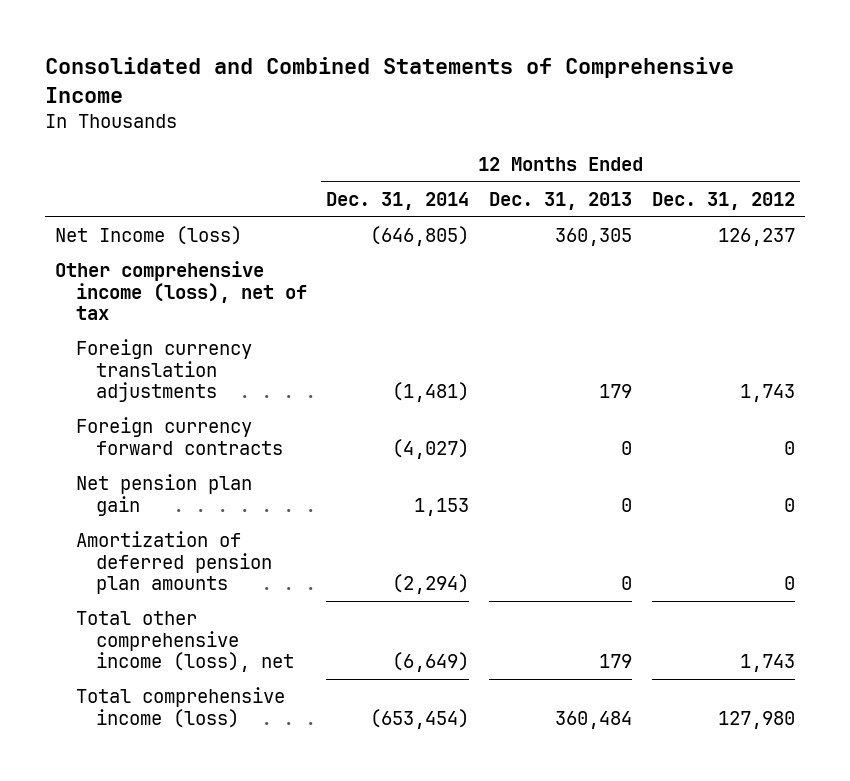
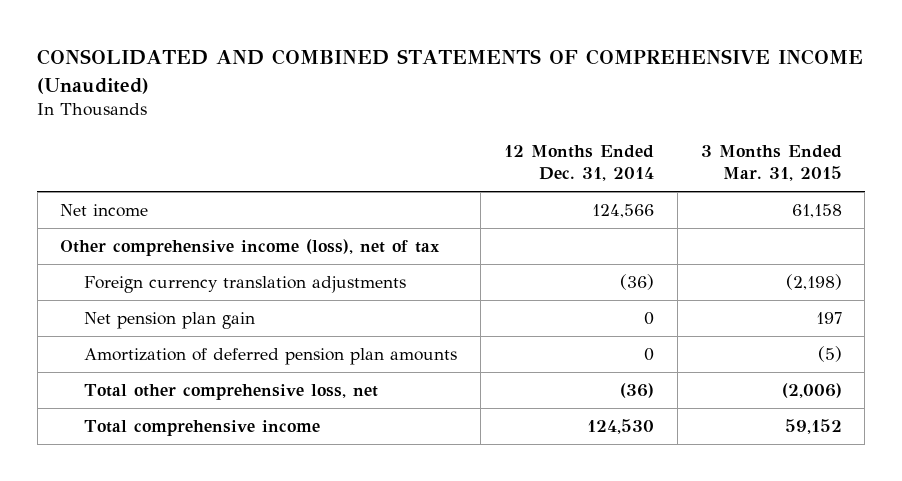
- Consolidated and Combined Statements of Comprehensive Income
+ CONSOLIDATED AND COMBINED STATEMENTS OF COMPREHENSIVE INCOME (Unaudited)
- | 12 Months Ended Dec. 31, 2014 | 12 Months Ended Dec. 31, 2013 | 12 Months Ended Dec. 31, 2012
+ | 12 Months Ended Dec. 31, 2014 | 3 Months Ended Mar. 31, 2015
- Net Income (loss) | (646,805) | 360,305 | 126,237
+ Net income | 124,566 | 61,158
- Foreign currency translation adjustments | (1,481) | 179 | 1,743
- Foreign currency forward contracts | (4,027) | 0 | 0
- Net pension plan gain | 1,153 | 0 | 0
- Amortization of deferred pension plan amounts | (2,294) | 0 | 0
- Total other comprehensive income (loss), net | (6,649) | 179 | 1,743
- Total comprehensive income (loss) | (653,454) | 360,484 | 127,980
+ Foreign currency translation adjustments | (36) | (2,198)
+ Net pension plan gain | 0 | 197
+ Amortization of deferred pension plan amounts | 0 | (5)
+ Total other comprehensive loss, net | (36) | (2,006)
+ Total comprehensive income | 124,530 | 59,152

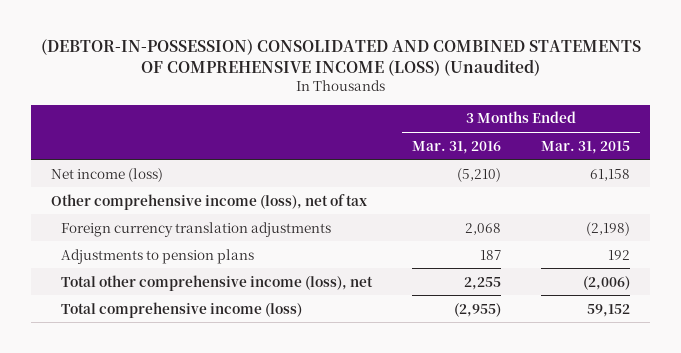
- CONSOLIDATED AND COMBINED STATEMENTS OF COMPREHENSIVE INCOME (Unaudited)
+ (DEBTOR-IN-POSSESSION) CONSOLIDATED AND COMBINED STATEMENTS OF COMPREHENSIVE INCOME (LOSS) (Unaudited)
- | 12 Months Ended Dec. 31, 2014 | 3 Months Ended Mar. 31, 2015
+ | 3 Months Ended Mar. 31, 2016 | 3 Months Ended Mar. 31, 2015
- Net income | 124,566 | 61,158
+ Net income (loss) | (5,210) | 61,158
- Net pension plan gain | 0 | 197
- Amortization of deferred pension plan amounts | 0 | (5)
- Total other comprehensive loss, net | (36) | (2,006)
- Total comprehensive income | 124,530 | 59,152
+ Adjustments to pension plans | 187 | 192
+ Total other comprehensive income (loss), net | 2,255 | (2,006)
+ Total comprehensive income (loss) | (2,955) | 59,152

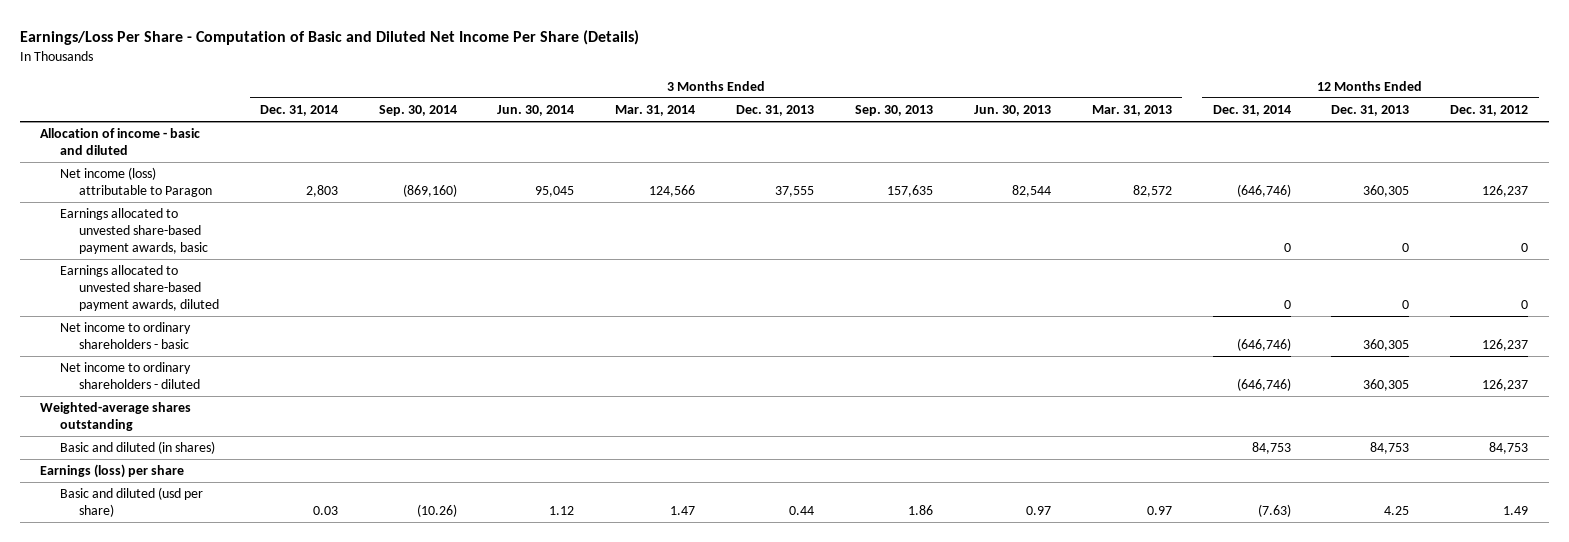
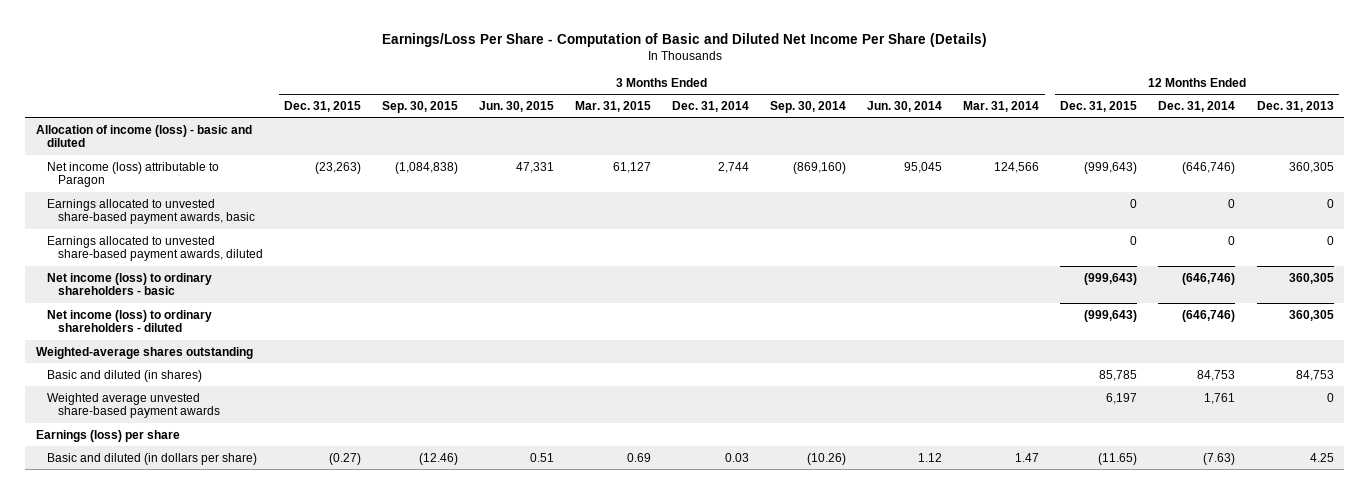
- | 3 Months Ended Dec. 31, 2014 | 3 Months Ended Sep. 30, 2014 | 3 Months Ended Jun. 30, 2014 | 3 Months Ended Mar. 31, 2014 | 3 Months Ended Dec. 31, 2013 | 3 Months Ended Sep. 30, 2013 | 3 Months Ended Jun. 30, 2013 | 3 Months Ended Mar. 31, 2013 | 12 Months Ended Dec. 31, 2014 | 12 Months Ended Dec. 31, 2013 | 12 Months Ended Dec. 31, 2012
+ | 3 Months Ended Dec. 31, 2015 | 3 Months Ended Sep. 30, 2015 | 3 Months Ended Jun. 30, 2015 | 3 Months Ended Mar. 31, 2015 | 3 Months Ended Dec. 31, 2014 | 3 Months Ended Sep. 30, 2014 | 3 Months Ended Jun. 30, 2014 | 3 Months Ended Mar. 31, 2014 | 12 Months Ended Dec. 31, 2015 | 12 Months Ended Dec. 31, 2014 | 12 Months Ended Dec. 31, 2013
- Allocation of income - basic and diluted
- Net income (loss) attributable to Paragon | 2,803 | (869,160) | 95,045 | 124,566 | 37,555 | 157,635 | 82,544 | 82,572 | (646,746) | 360,305 | 126,237
+ Allocation of income (loss) - basic and diluted
+ Net income (loss) attributable to Paragon | (23,263) | (1,084,838) | 47,331 | 61,127 | 2,744 | (869,160) | 95,045 | 124,566 | (999,643) | (646,746) | 360,305
- Net income to ordinary shareholders - basic | | | | | | | | | (646,746) | 360,305 | 126,237
- Net income to ordinary shareholders - diluted | | | | | | | | | (646,746) | 360,305 | 126,237
+ Net income (loss) to ordinary shareholders - basic | | | | | | | | | (999,643) | (646,746) | 360,305
+ Net income (loss) to ordinary shareholders - diluted | | | | | | | | | (999,643) | (646,746) | 360,305
+ Weighted average unvested share-based payment awards | | | | | | | | | 6,197 | 1,761 | 0
- Basic and diluted (usd per share) | 0.03 | (10.26) | 1.12 | 1.47 | 0.44 | 1.86 | 0.97 | 0.97 | (7.63) | 4.25 | 1.49
+ Basic and diluted (in dollars per share) | (0.27) | (12.46) | 0.51 | 0.69 | 0.03 | (10.26) | 1.12 | 1.47 | (11.65) | (7.63) | 4.25

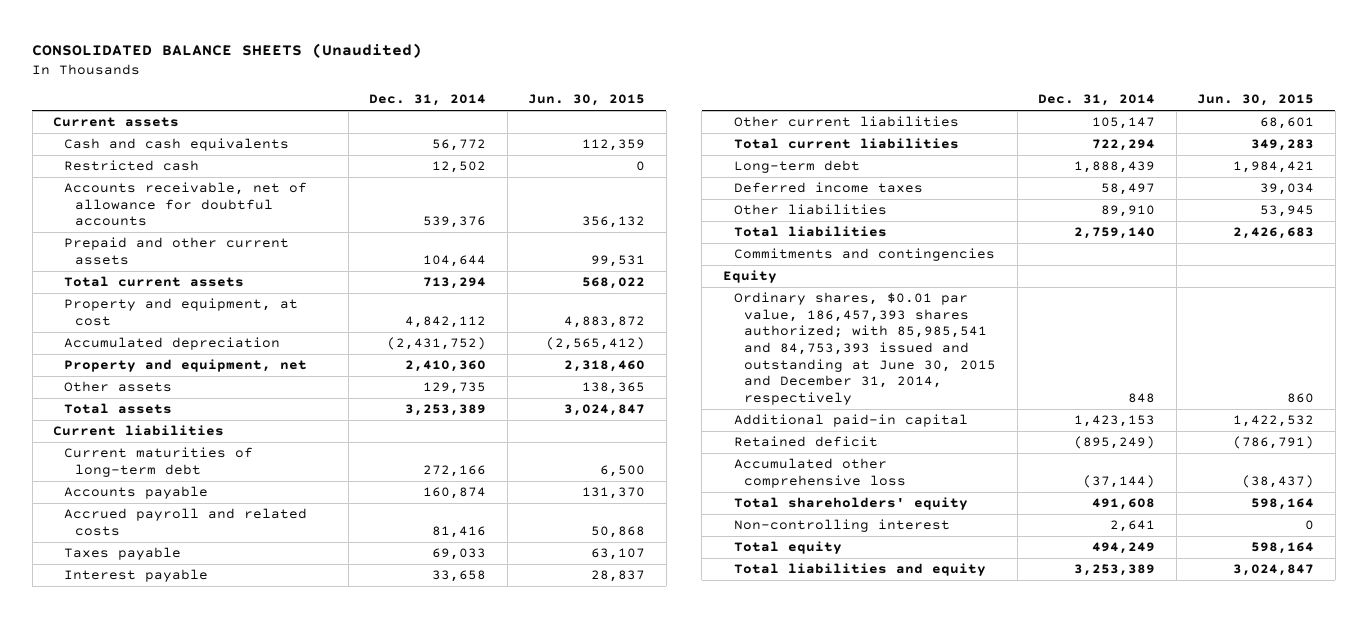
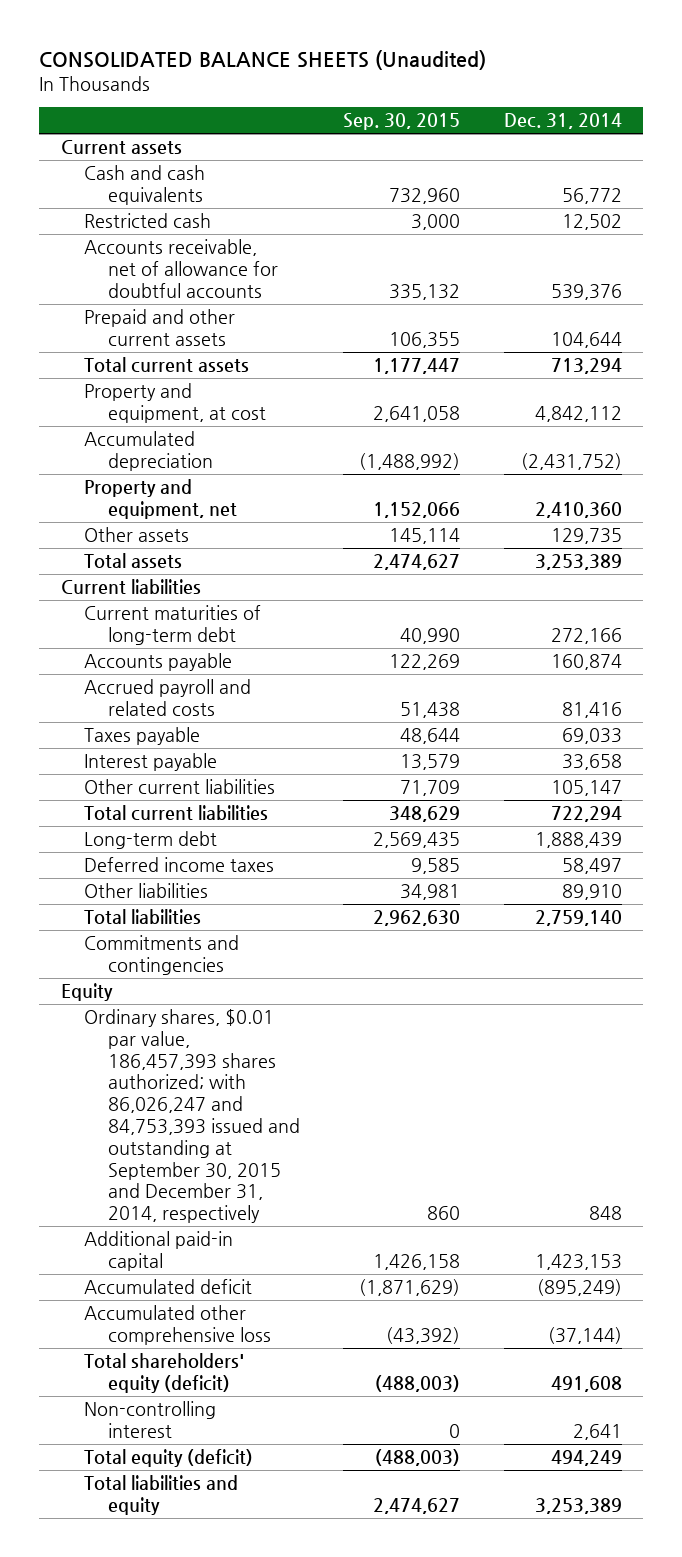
- | Dec. 31, 2014 | Jun. 30, 2015
+ | Sep. 30, 2015 | Dec. 31, 2014
- Ordinary shares, $0.01 par value, 186,457,393 shares authorized; with 85,985,541 and 84,753,393 issued and outstanding at June 30, 2015 and December 31, 2014, respectively | 848 | 860
+ Ordinary shares, $0.01 par value, 186,457,393 shares authorized; with 86,026,247 and 84,753,393 issued and outstanding at September 30, 2015 and December 31, 2014, respectively | 860 | 848
- Retained deficit | (895,249) | (786,791)
+ Accumulated deficit | (1,871,629) | (895,249)
- Total shareholders' equity | 491,608 | 598,164
+ Total shareholders' equity (deficit) | (488,003) | 491,608
- Total equity | 494,249 | 598,164
+ Total equity (deficit) | (488,003) | 494,249

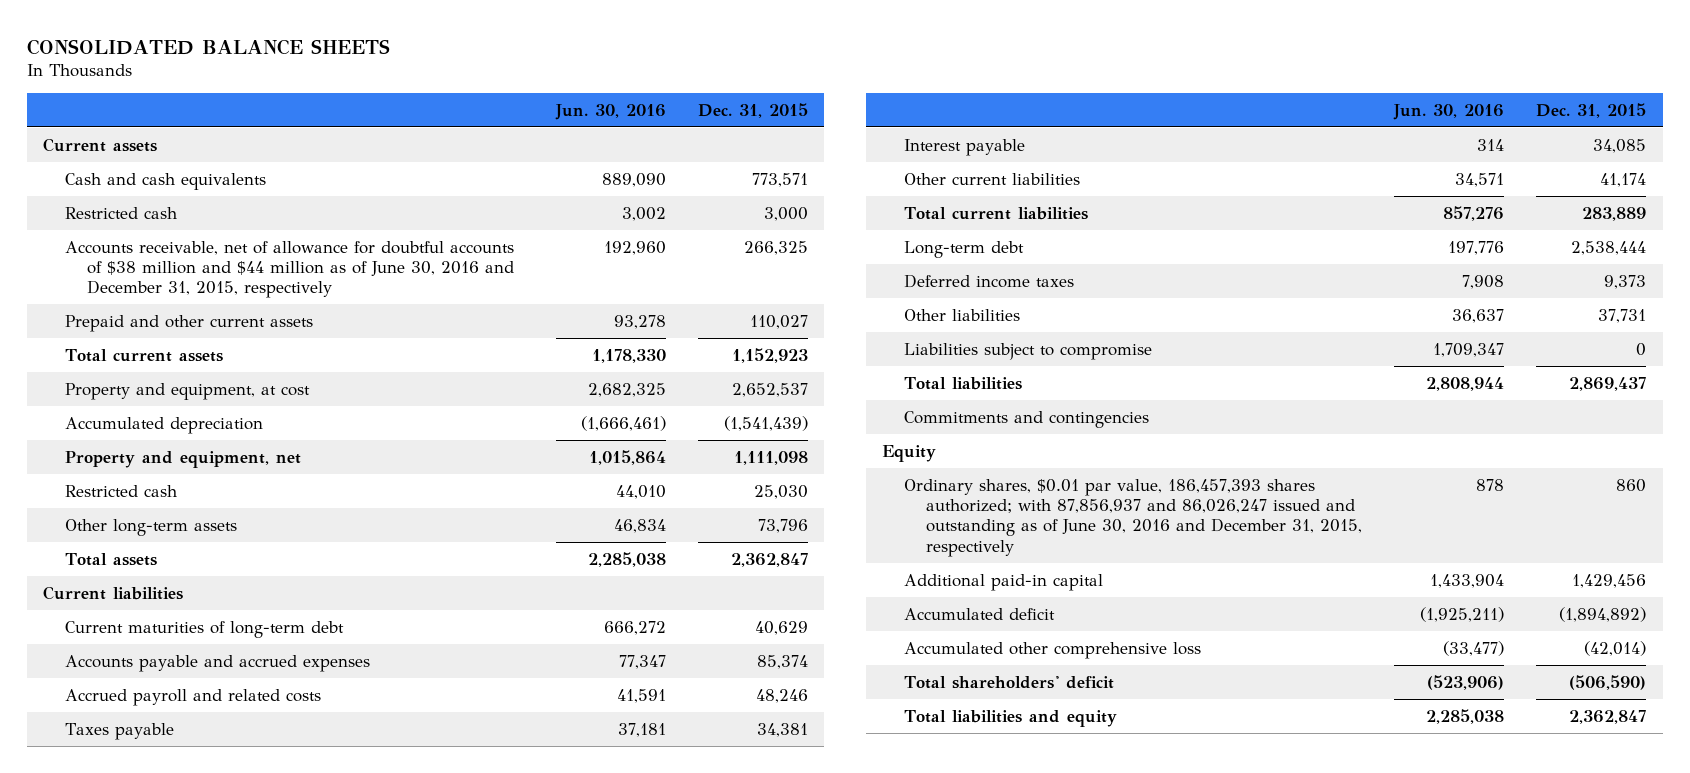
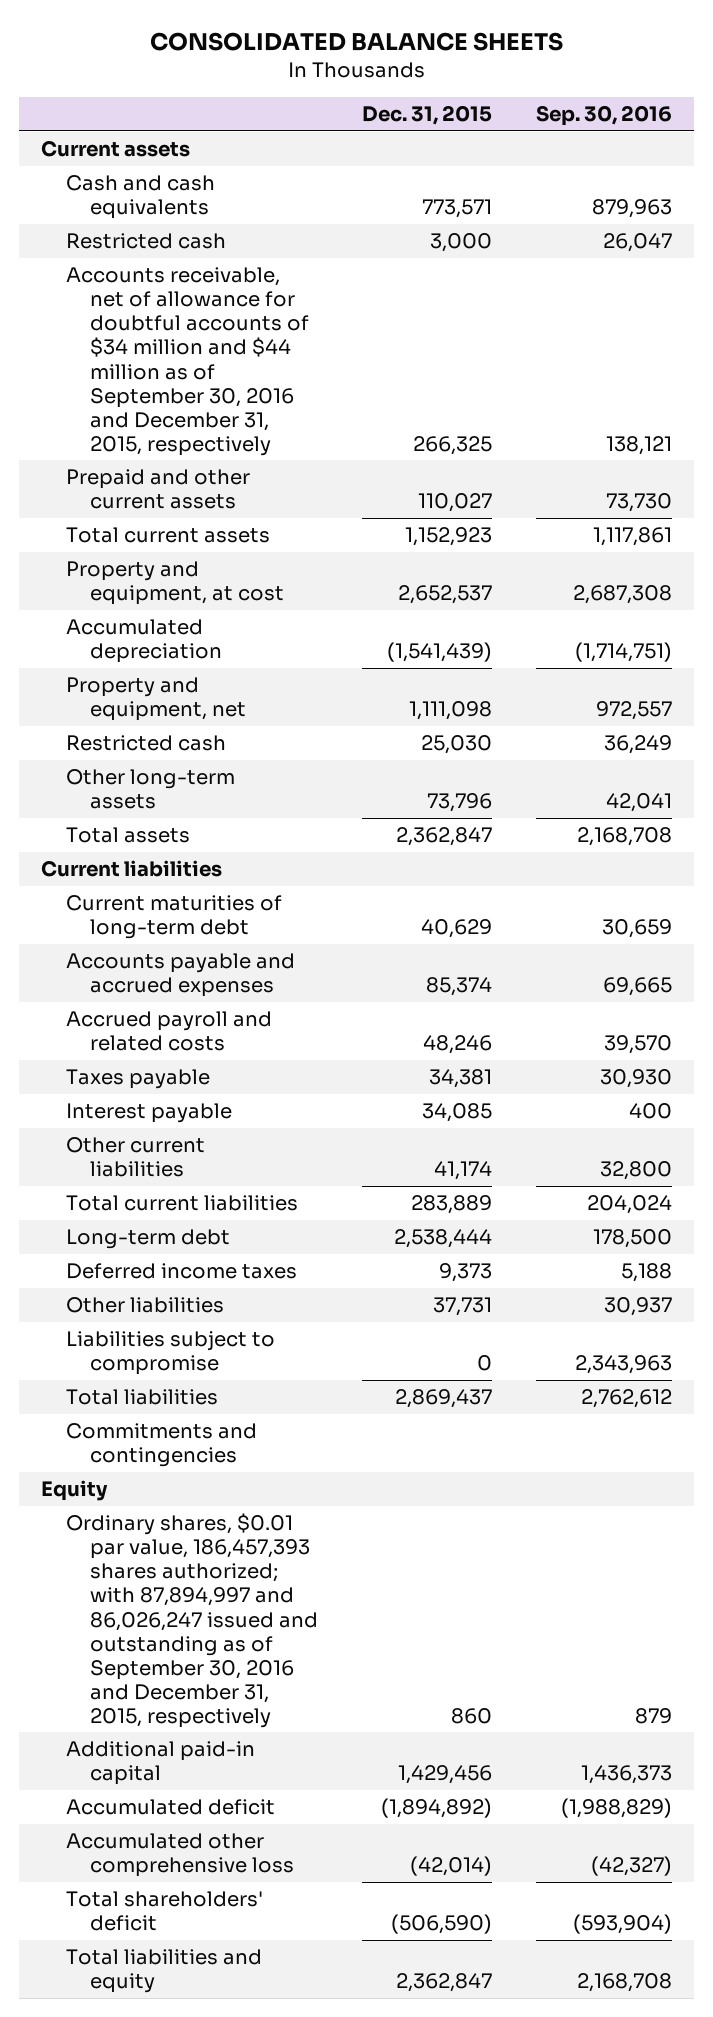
- | Jun. 30, 2016 | Dec. 31, 2015
+ | Dec. 31, 2015 | Sep. 30, 2016
- Accounts receivable, net of allowance for doubtful accounts of $38 million and $44 million as of June 30, 2016 and December 31, 2015, respectively | 192,960 | 266,325
+ Accounts receivable, net of allowance for doubtful accounts of $34 million and $44 million as of September 30, 2016 and December 31, 2015, respectively | 266,325 | 138,121
- Ordinary shares, $0.01 par value, 186,457,393 shares authorized; with 87,856,937 and 86,026,247 issued and outstanding as of June 30, 2016 and December 31, 2015, respectively | 878 | 860
+ Ordinary shares, $0.01 par value, 186,457,393 shares authorized; with 87,894,997 and 86,026,247 issued and outstanding as of September 30, 2016 and December 31, 2015, respectively | 860 | 879

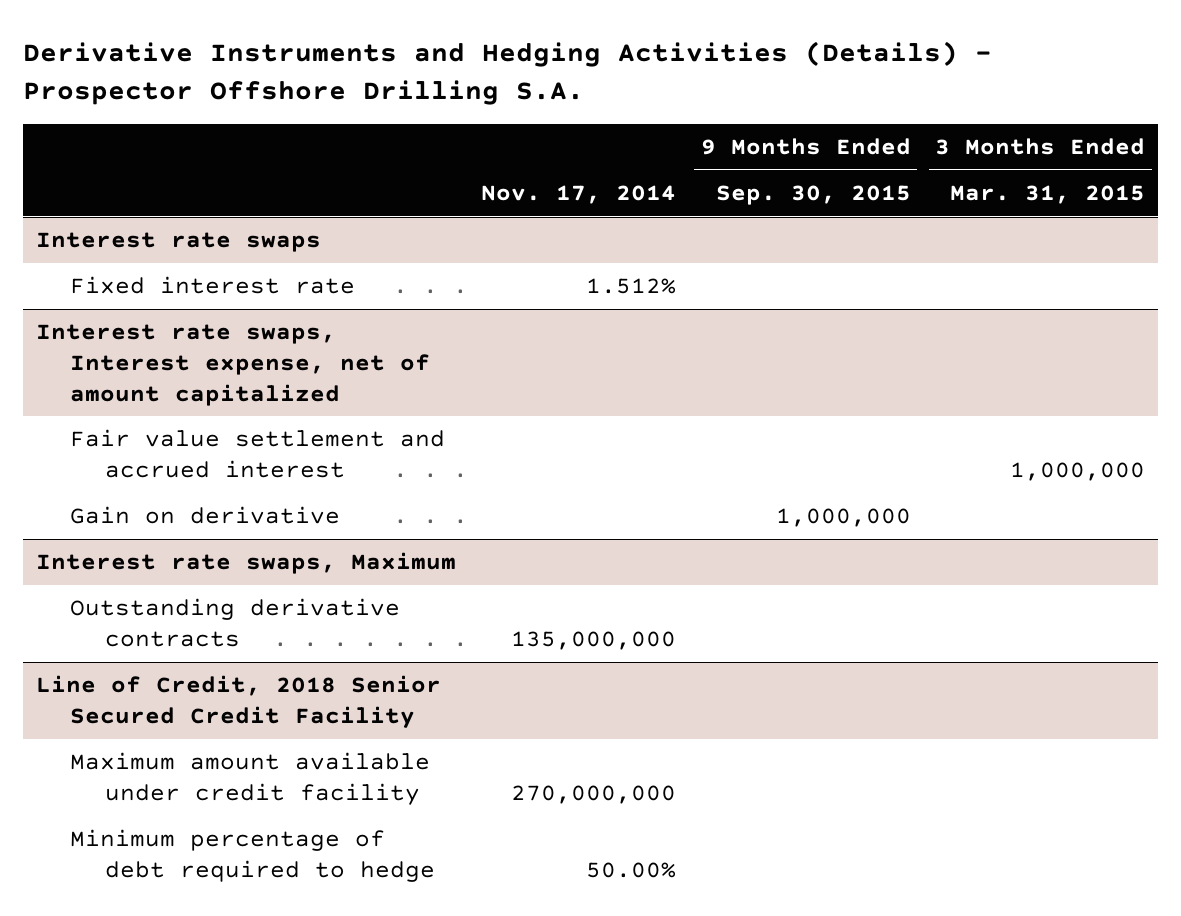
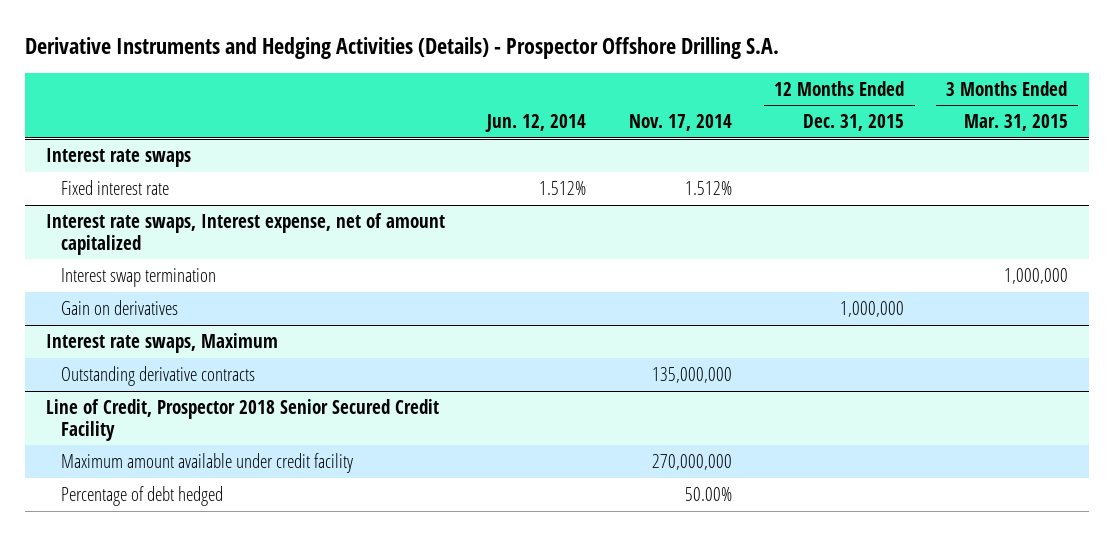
- | Nov. 17, 2014 | 9 Months Ended Sep. 30, 2015 | 3 Months Ended Mar. 31, 2015
+ | Jun. 12, 2014 | Nov. 17, 2014 | 12 Months Ended Dec. 31, 2015 | 3 Months Ended Mar. 31, 2015
@ Interest rate swaps, Interest expense, net of amount capitalized
- Fair value settlement and accrued interest | | | 1,000,000
- Gain on derivative | | 1,000,000 |
+ Interest swap termination | | | | 1,000,000
+ Gain on derivatives | | | 1,000,000 |
- Line of Credit, 2018 Senior Secured Credit Facility
+ Line of Credit, Prospector 2018 Senior Secured Credit Facility
- Minimum percentage of debt required to hedge | 50.00% | |
+ Percentage of debt hedged | | 50.00% | |

